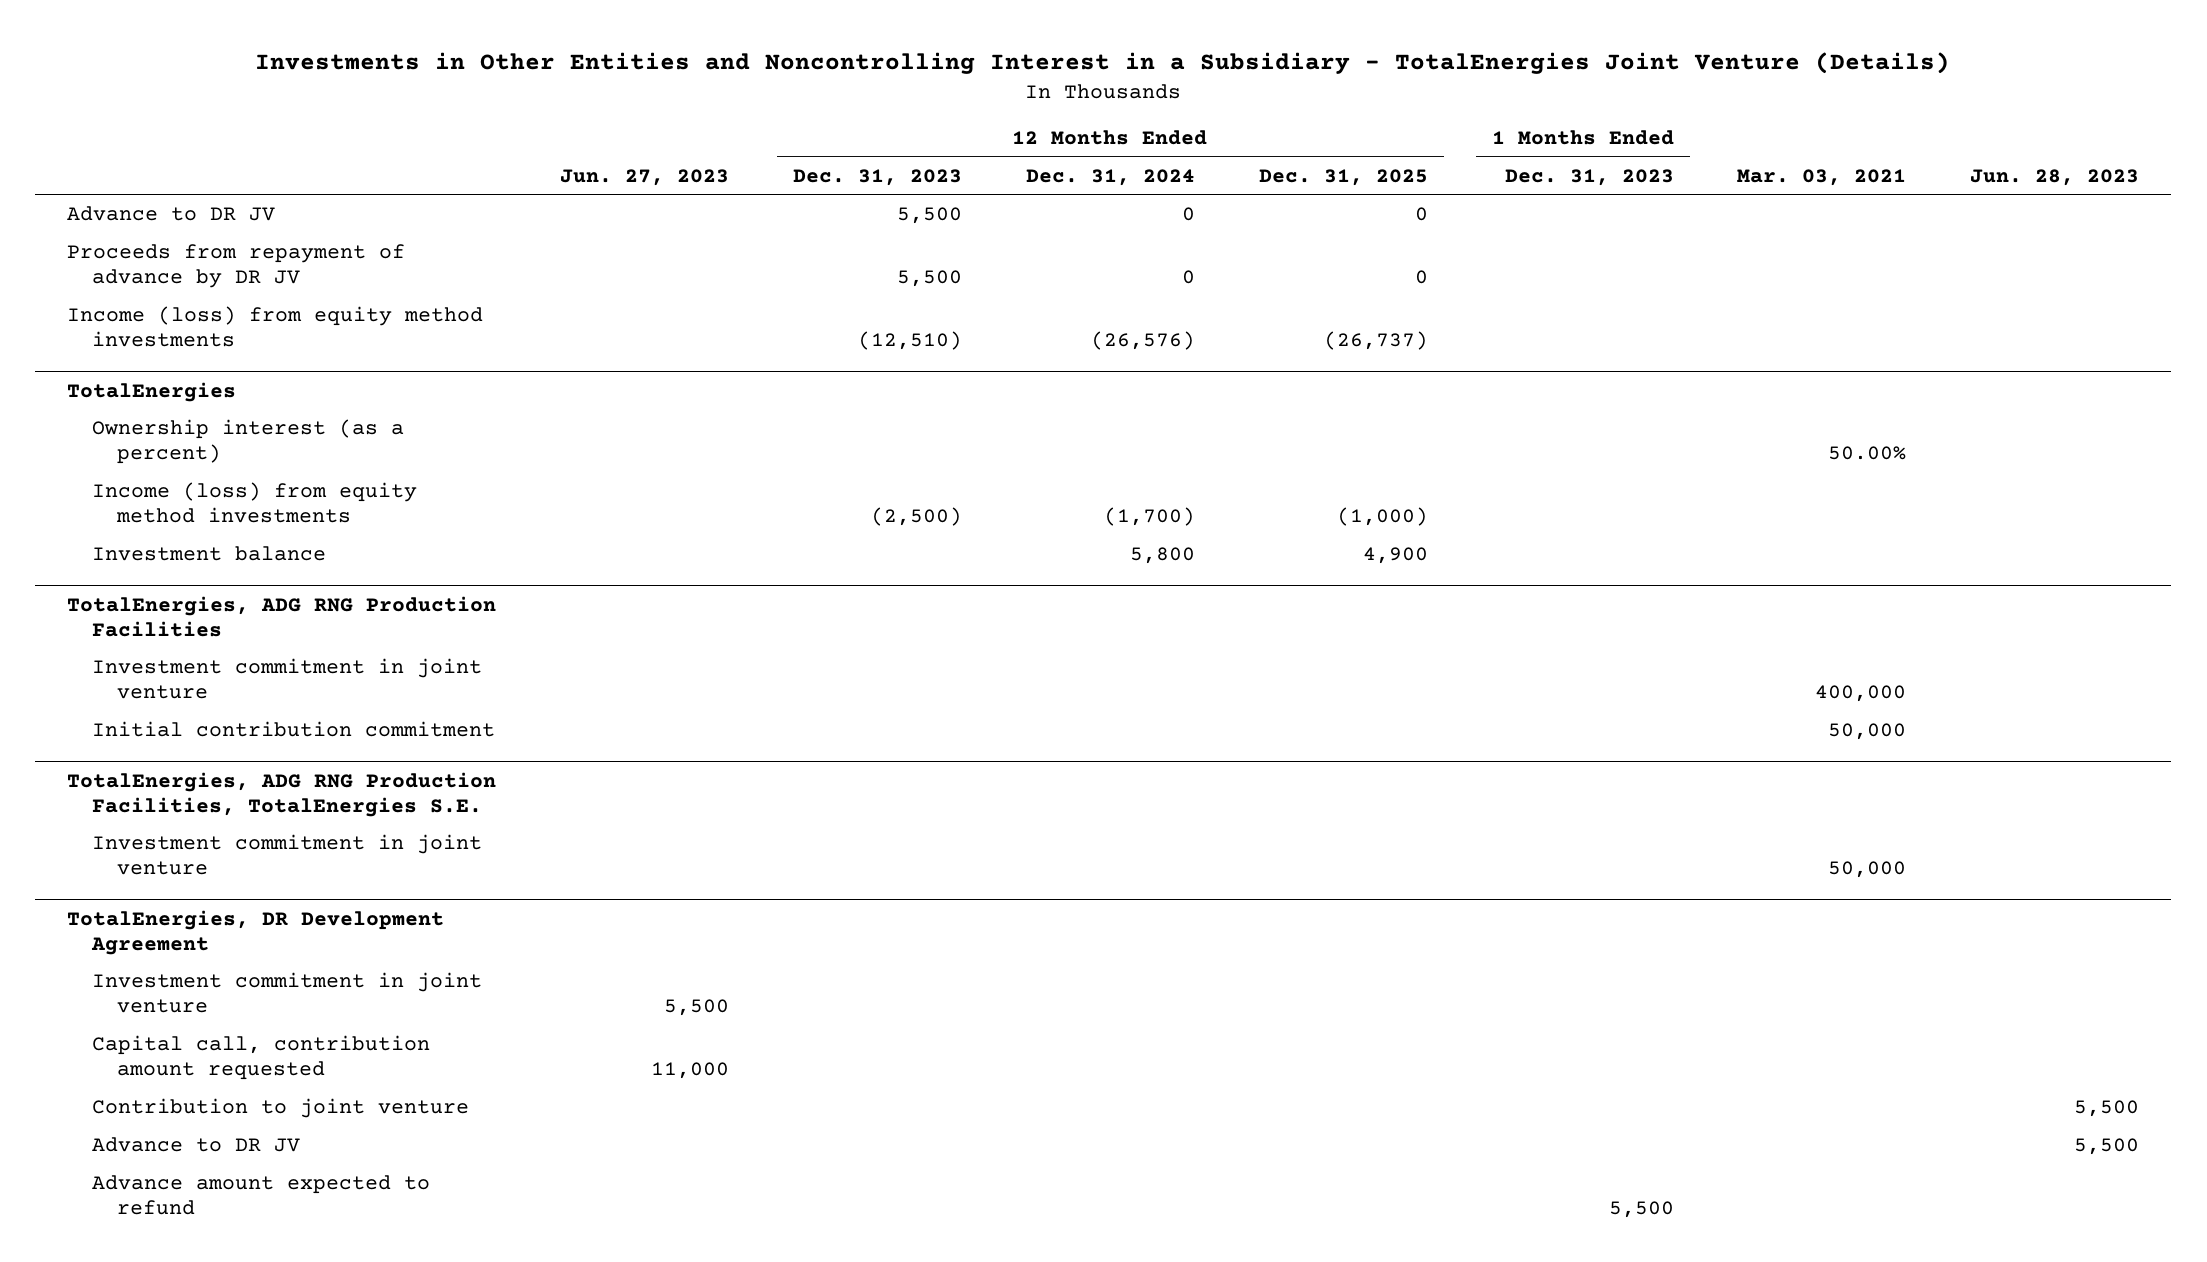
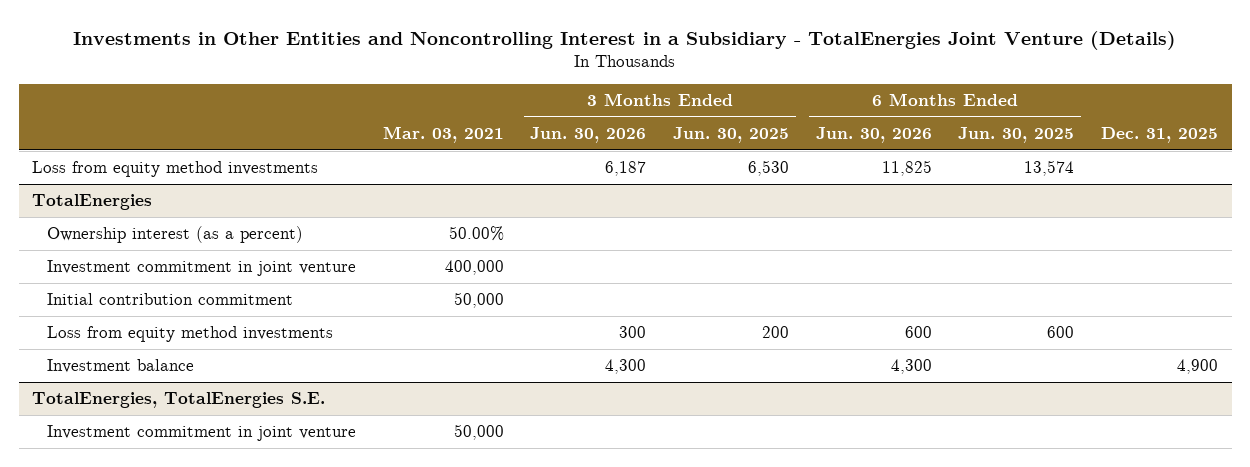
- | Jun. 27, 2023 | 12 Months Ended Dec. 31, 2023 | 12 Months Ended Dec. 31, 2024 | 12 Months Ended Dec. 31, 2025 | 1 Months Ended Dec. 31, 2023 | Mar. 03, 2021 | Jun. 28, 2023
+ | Mar. 03, 2021 | 3 Months Ended Jun. 30, 2026 | 3 Months Ended Jun. 30, 2025 | 6 Months Ended Jun. 30, 2026 | 6 Months Ended Jun. 30, 2025 | Dec. 31, 2025
- Advance to DR JV | | 5,500 | 0 | 0 | | |
- Proceeds from repayment of advance by DR JV | | 5,500 | 0 | 0 | | |
- Income (loss) from equity method investments | | (12,510) | (26,576) | (26,737) | | |
+ Loss from equity method investments | | 6,187 | 6,530 | 11,825 | 13,574 |
@ TotalEnergies
- Income (loss) from equity method investments | | (2,500) | (1,700) | (1,000) | | |
+ Investment commitment in joint venture | 400,000 | | | | |
+ Initial contribution commitment | 50,000 | | | | |
+ Loss from equity method investments | | 300 | 200 | 600 | 600 |
- TotalEnergies, ADG RNG Production Facilities
- Investment commitment in joint venture | | | | | | 400,000 |
- Initial contribution commitment | | | | | | 50,000 |
- TotalEnergies, ADG RNG Production Facilities, TotalEnergies S.E.
+ TotalEnergies, TotalEnergies S.E.
- TotalEnergies, DR Development Agreement
- Investment commitment in joint venture | 5,500 | | | | | |
- Capital call, contribution amount requested | 11,000 | | | | | |
- Contribution to joint venture | | | | | | | 5,500
- Advance to DR JV | | | | | | | 5,500
- Advance amount expected to refund | | | | | 5,500 | |

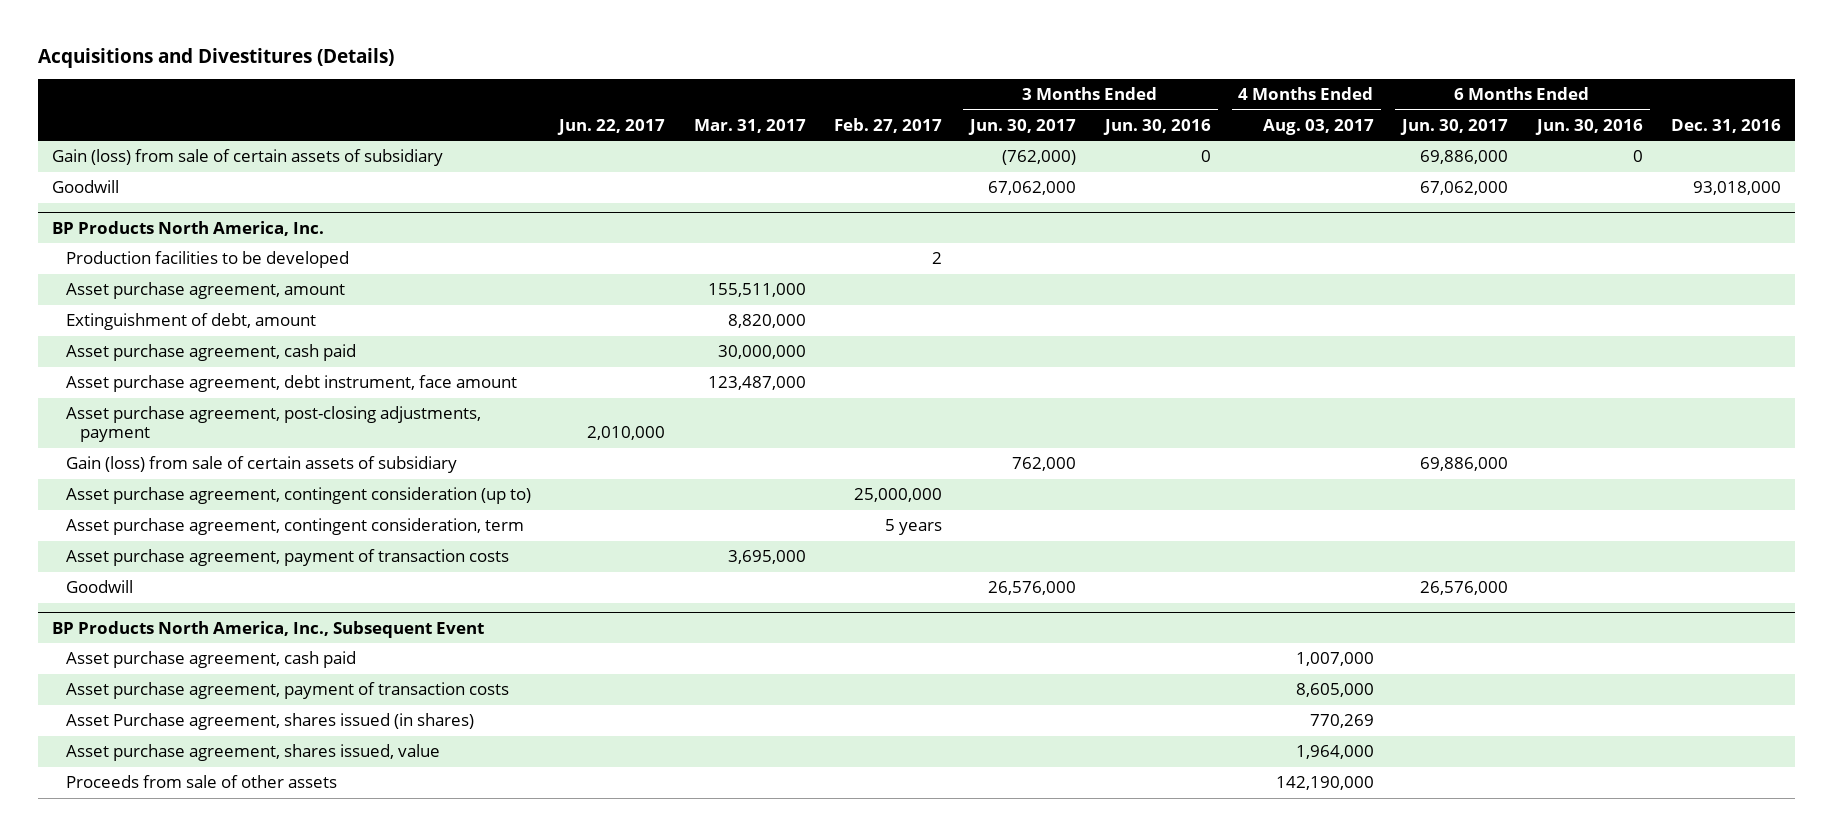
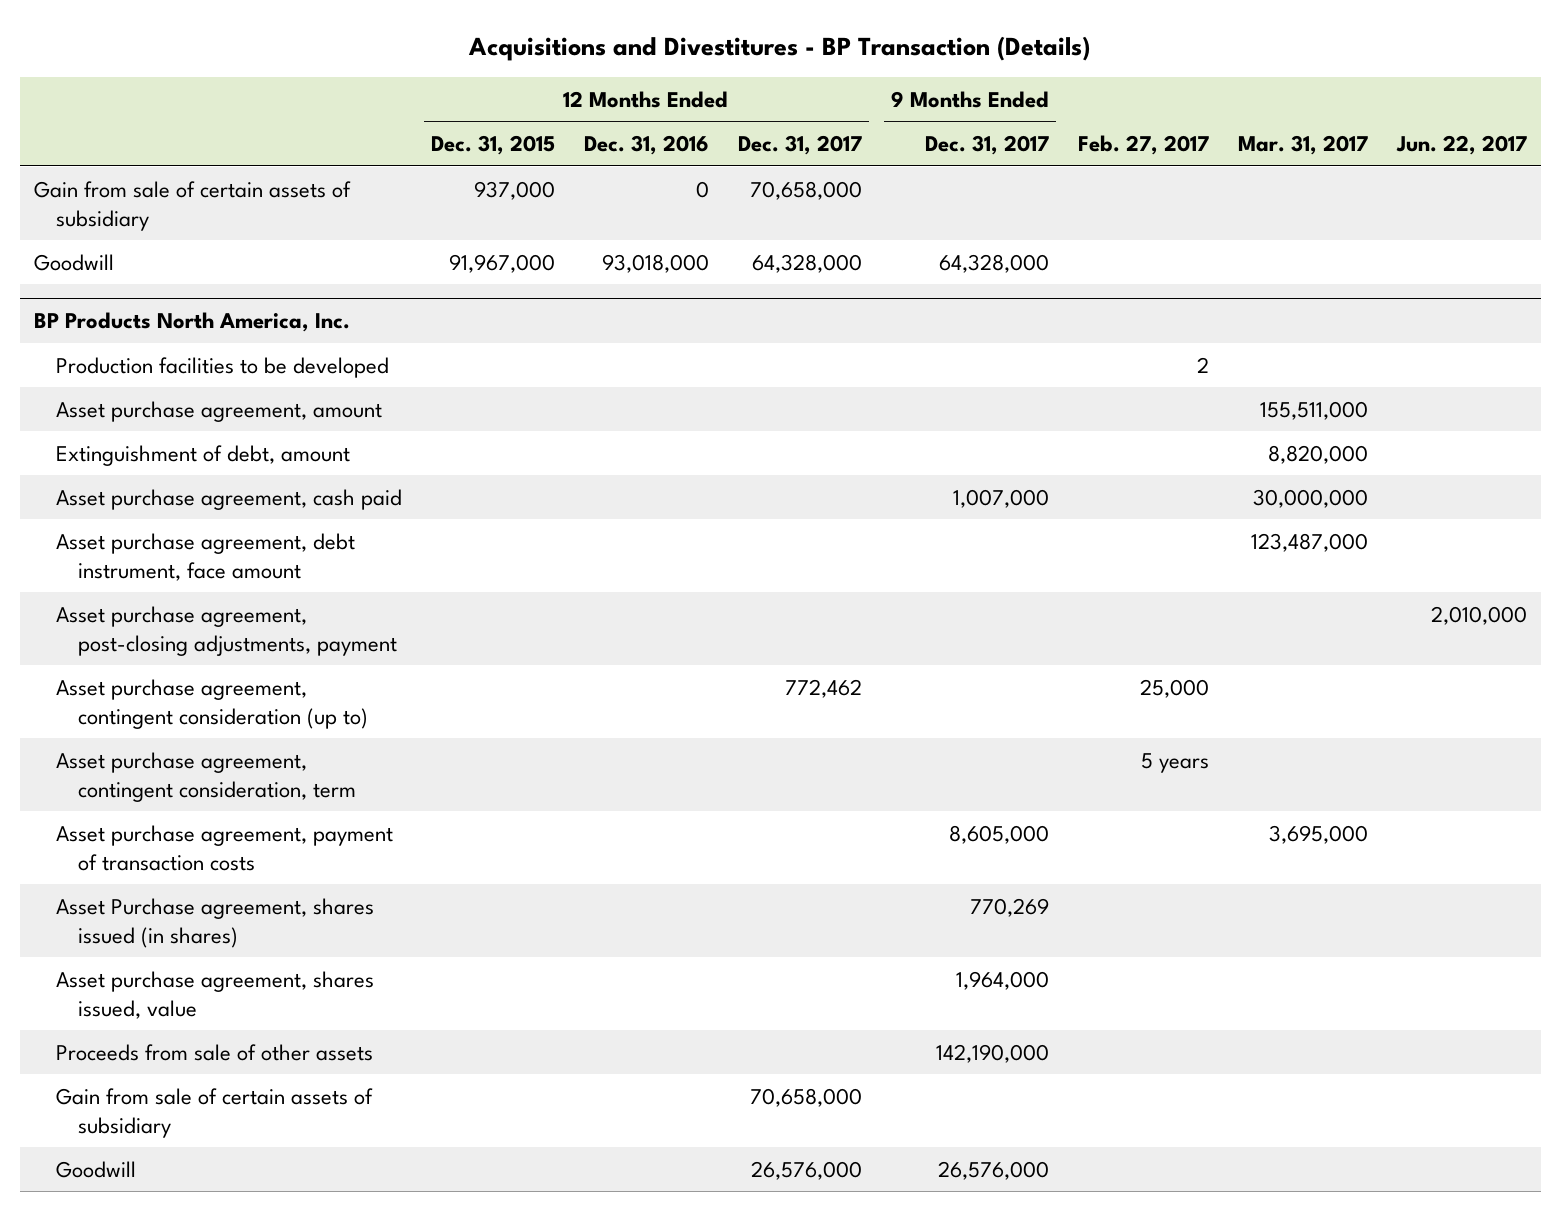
- Acquisitions and Divestitures (Details)
+ Acquisitions and Divestitures - BP Transaction (Details)
- | Jun. 22, 2017 | Mar. 31, 2017 | Feb. 27, 2017 | 3 Months Ended Jun. 30, 2017 | 3 Months Ended Jun. 30, 2016 | 4 Months Ended Aug. 03, 2017 | 6 Months Ended Jun. 30, 2017 | 6 Months Ended Jun. 30, 2016 | Dec. 31, 2016
+ | 12 Months Ended Dec. 31, 2015 | 12 Months Ended Dec. 31, 2016 | 12 Months Ended Dec. 31, 2017 | 9 Months Ended Dec. 31, 2017 | Feb. 27, 2017 | Mar. 31, 2017 | Jun. 22, 2017
- Gain (loss) from sale of certain assets of subsidiary | | | | (762,000) | 0 | | 69,886,000 | 0 |
+ Gain from sale of certain assets of subsidiary | 937,000 | 0 | 70,658,000 | | | |
@ BP Products North America, Inc.
- Gain (loss) from sale of certain assets of subsidiary | | | | 762,000 | | | 69,886,000 | |
- Asset purchase agreement, contingent consideration (up to) | | | 25,000,000 | | | | | |
+ Asset purchase agreement, contingent consideration (up to) | | | 772,462 | | 25,000 | |
+ Asset Purchase agreement, shares issued (in shares) | | | | 770,269 | | |
+ Asset purchase agreement, shares issued, value | | | | 1,964,000 | | |
+ Proceeds from sale of other assets | | | | 142,190,000 | | |
+ Gain from sale of certain assets of subsidiary | | | 70,658,000 | | | |
- BP Products North America, Inc., Subsequent Event
- Asset purchase agreement, cash paid | | | | | | 1,007,000 | | |
- Asset purchase agreement, payment of transaction costs | | | | | | 8,605,000 | | |
- Asset Purchase agreement, shares issued (in shares) | | | | | | 770,269 | | |
- Asset purchase agreement, shares issued, value | | | | | | 1,964,000 | | |
- Proceeds from sale of other assets | | | | | | 142,190,000 | | |

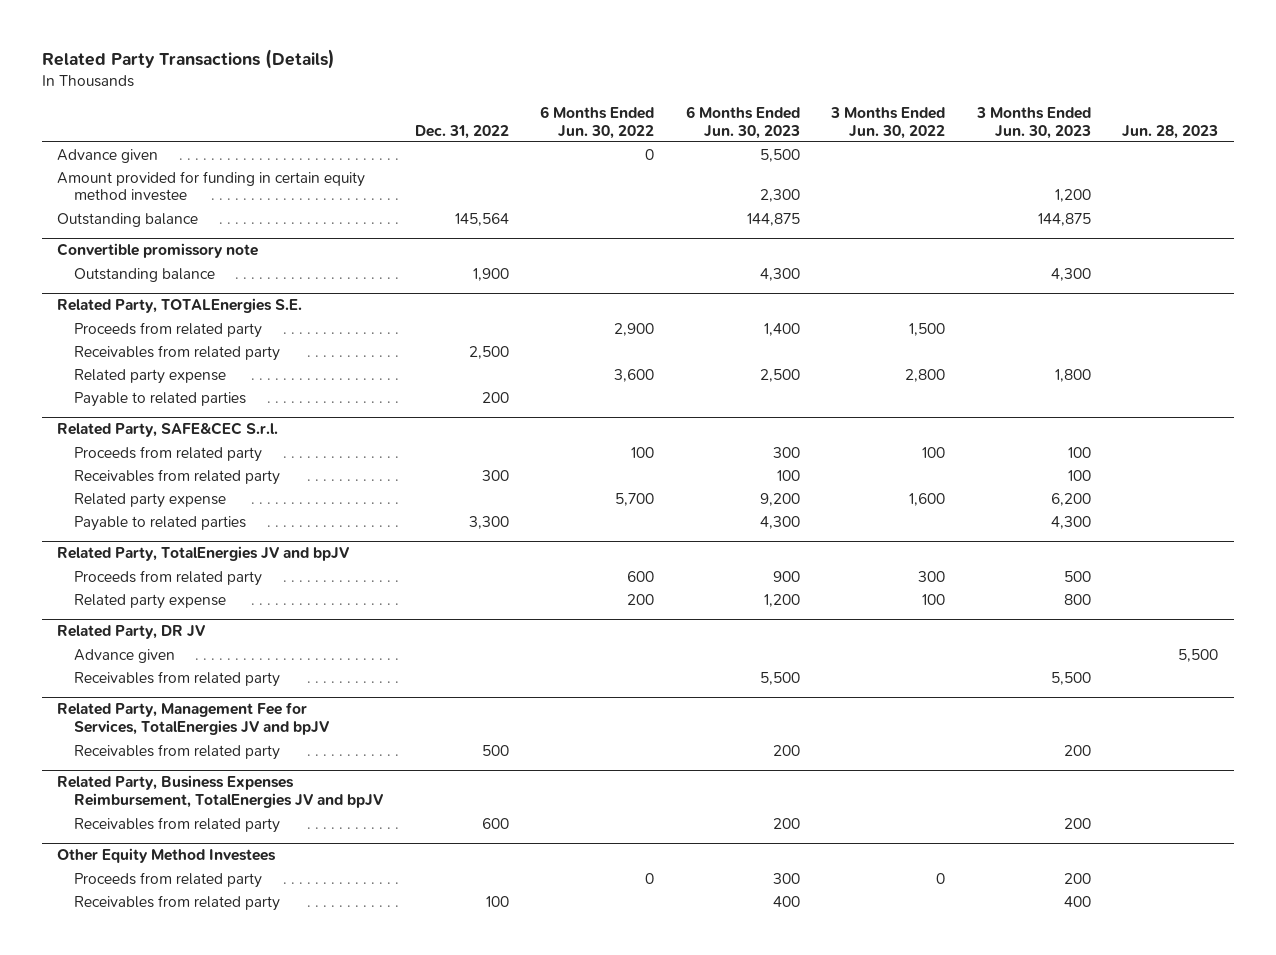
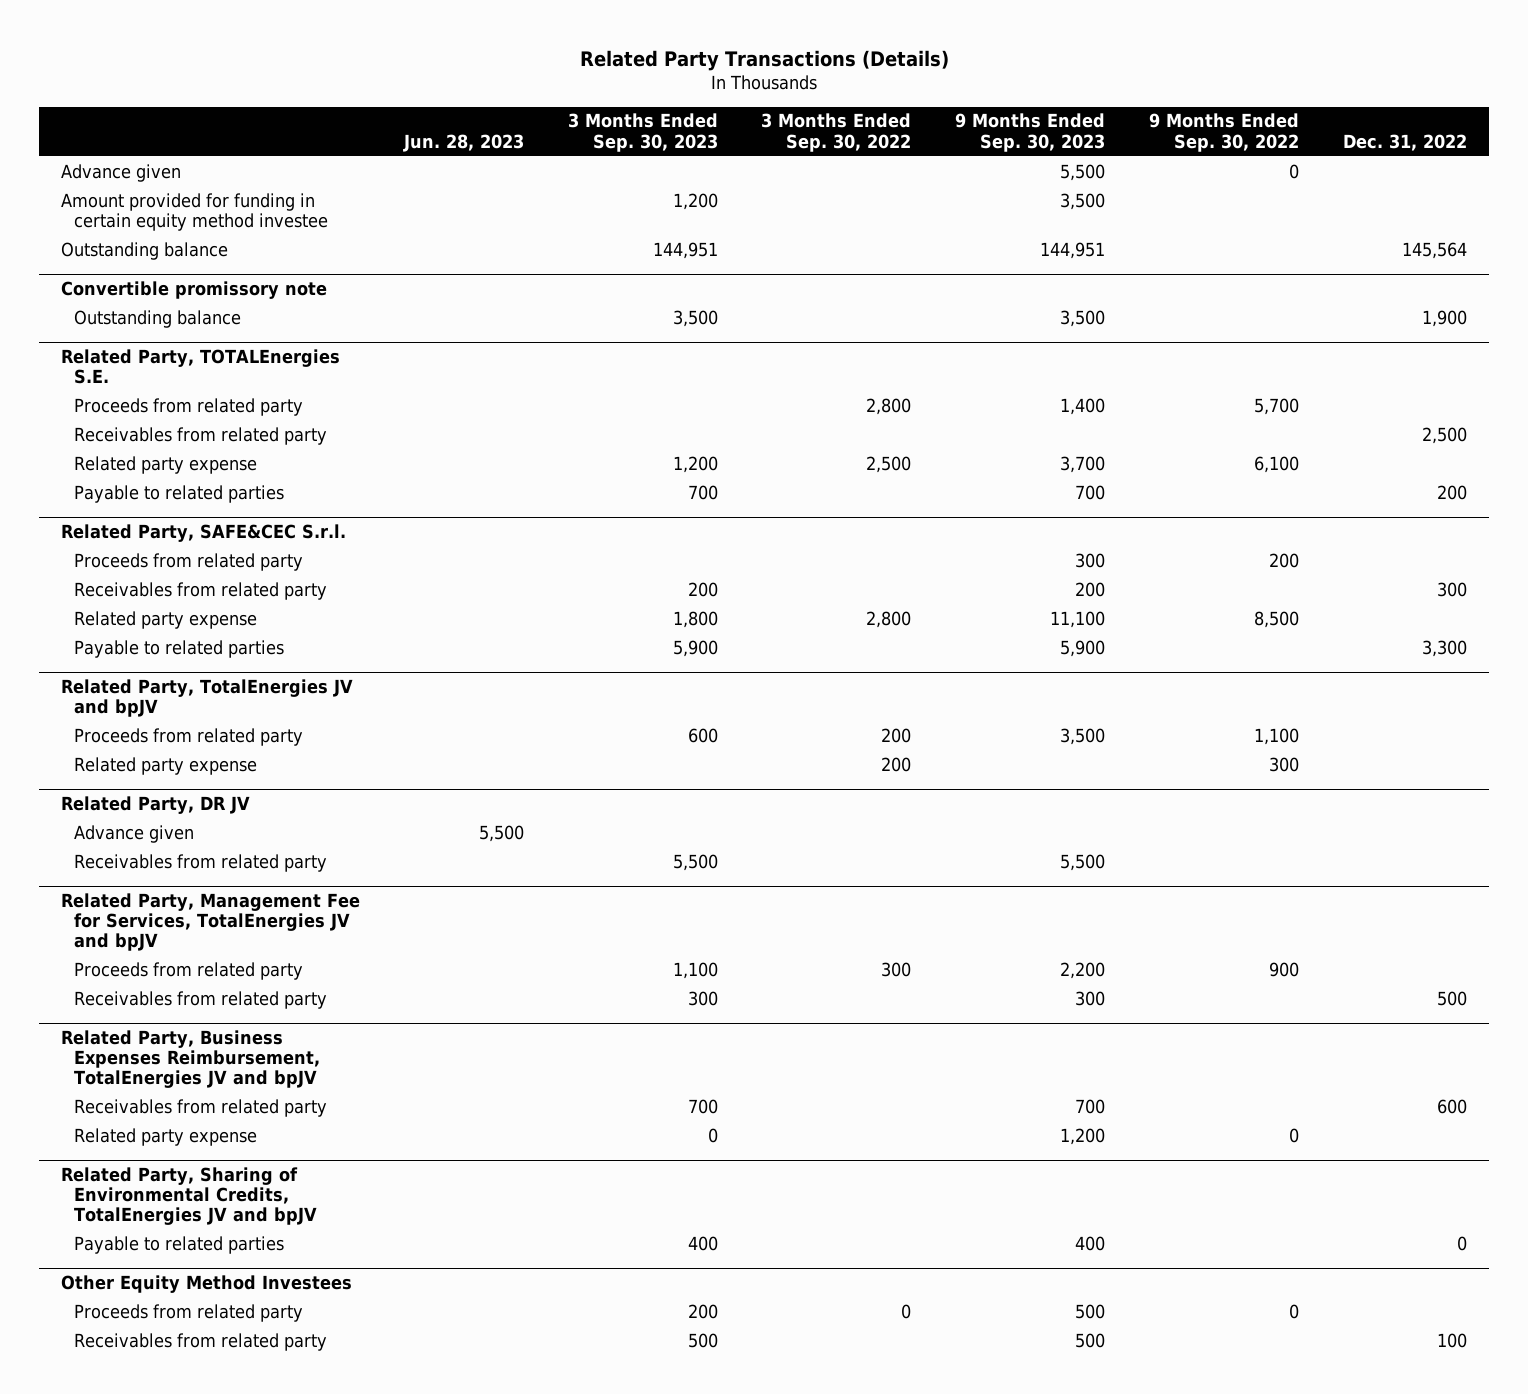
- | Dec. 31, 2022 | 6 Months Ended Jun. 30, 2022 | 6 Months Ended Jun. 30, 2023 | 3 Months Ended Jun. 30, 2022 | 3 Months Ended Jun. 30, 2023 | Jun. 28, 2023
+ | Jun. 28, 2023 | 3 Months Ended Sep. 30, 2023 | 3 Months Ended Sep. 30, 2022 | 9 Months Ended Sep. 30, 2023 | 9 Months Ended Sep. 30, 2022 | Dec. 31, 2022
@ Related Party, Management Fee for Services, TotalEnergies JV and bpJV
+ Proceeds from related party | | 1,100 | 300 | 2,200 | 900 |
@ Related Party, Business Expenses Reimbursement, TotalEnergies JV and bpJV
+ Related party expense | | 0 | | 1,200 | 0 |
+ Related Party, Sharing of Environmental Credits, TotalEnergies JV and bpJV
+ Payable to related parties | | 400 | | 400 | | 0

